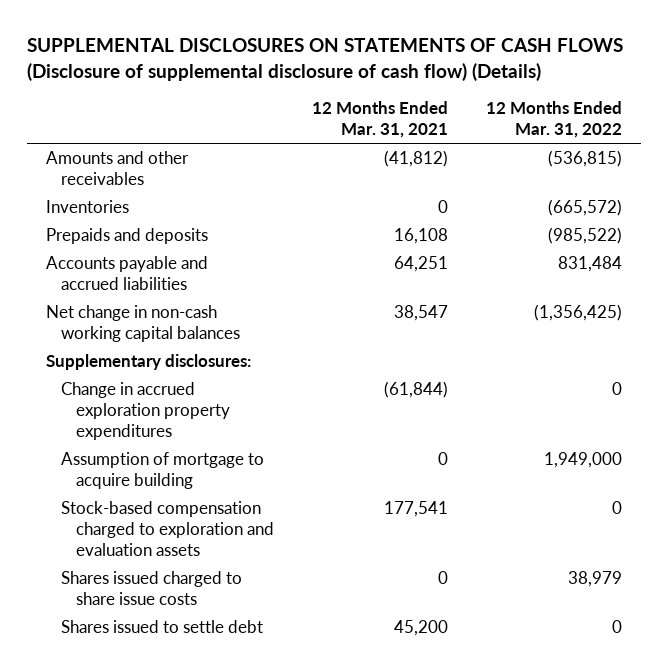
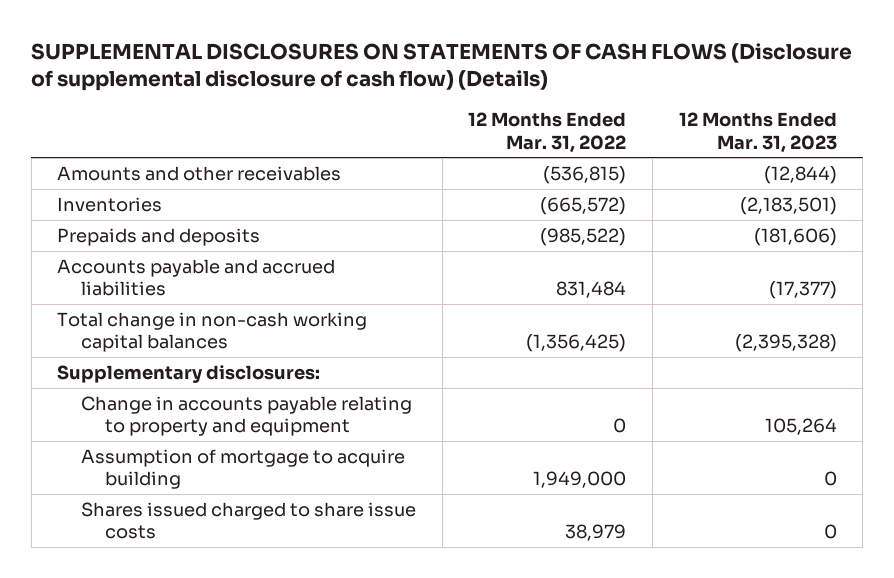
- | 12 Months Ended Mar. 31, 2021 | 12 Months Ended Mar. 31, 2022
+ | 12 Months Ended Mar. 31, 2022 | 12 Months Ended Mar. 31, 2023
- Net change in non-cash working capital balances | 38,547 | (1,356,425)
+ Total change in non-cash working capital balances | (1,356,425) | (2,395,328)
- Change in accrued exploration property expenditures | (61,844) | 0
+ Change in accounts payable relating to property and equipment | 0 | 105,264
- Stock-based compensation charged to exploration and evaluation assets | 177,541 | 0
- Shares issued to settle debt | 45,200 | 0

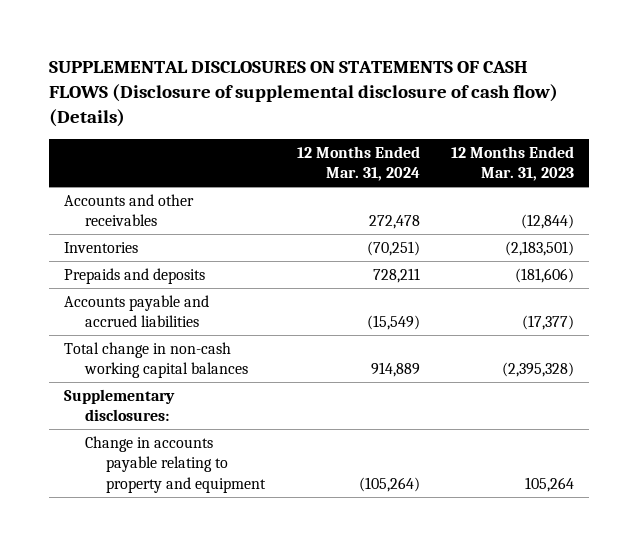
- | 12 Months Ended Mar. 31, 2022 | 12 Months Ended Mar. 31, 2023
+ | 12 Months Ended Mar. 31, 2024 | 12 Months Ended Mar. 31, 2023
- Amounts and other receivables | (536,815) | (12,844)
+ Accounts and other receivables | 272,478 | (12,844)
- Assumption of mortgage to acquire building | 1,949,000 | 0
- Shares issued charged to share issue costs | 38,979 | 0

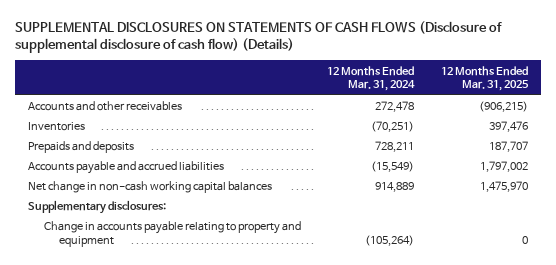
- | 12 Months Ended Mar. 31, 2024 | 12 Months Ended Mar. 31, 2023
+ | 12 Months Ended Mar. 31, 2024 | 12 Months Ended Mar. 31, 2025
- Total change in non-cash working capital balances | 914,889 | (2,395,328)
+ Net change in non-cash working capital balances | 914,889 | 1,475,970

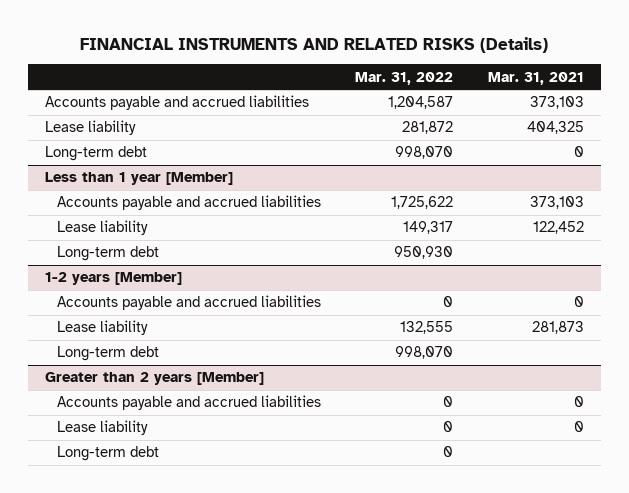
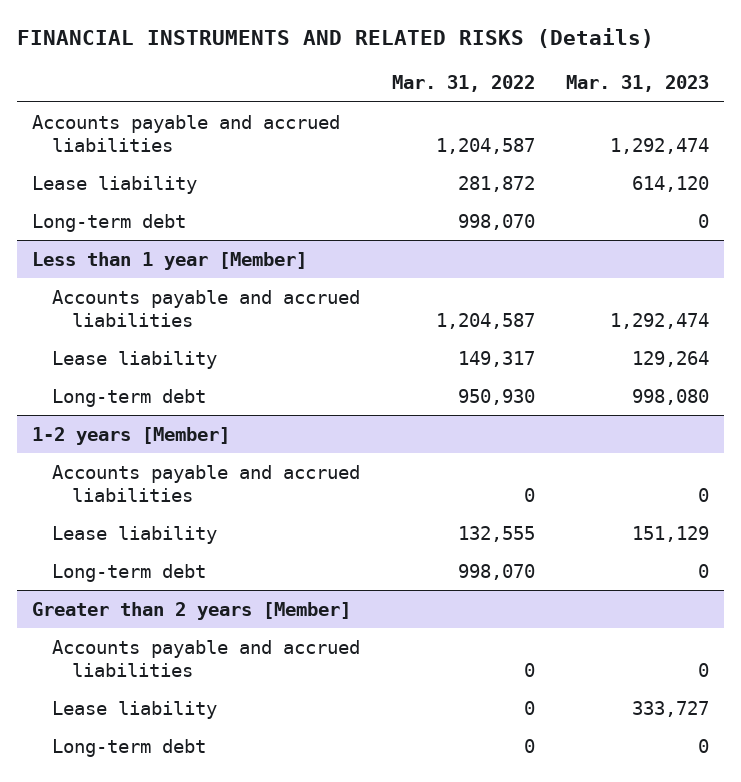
- | Mar. 31, 2022 | Mar. 31, 2021
+ | Mar. 31, 2022 | Mar. 31, 2023
@ Less than 1 year [Member]
- Accounts payable and accrued liabilities | 1,725,622 | 373,103
+ Accounts payable and accrued liabilities | 1,204,587 | 1,292,474

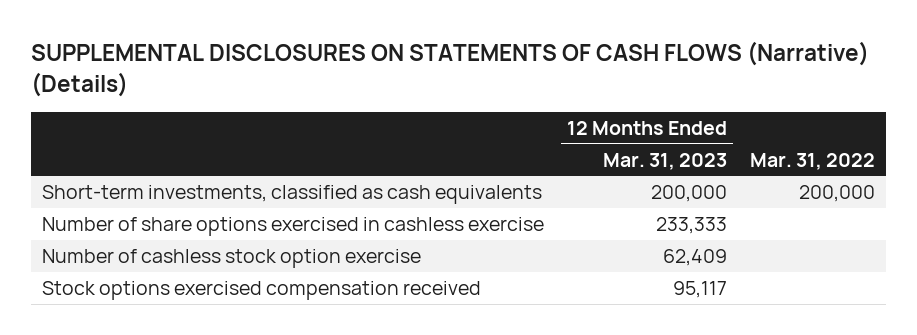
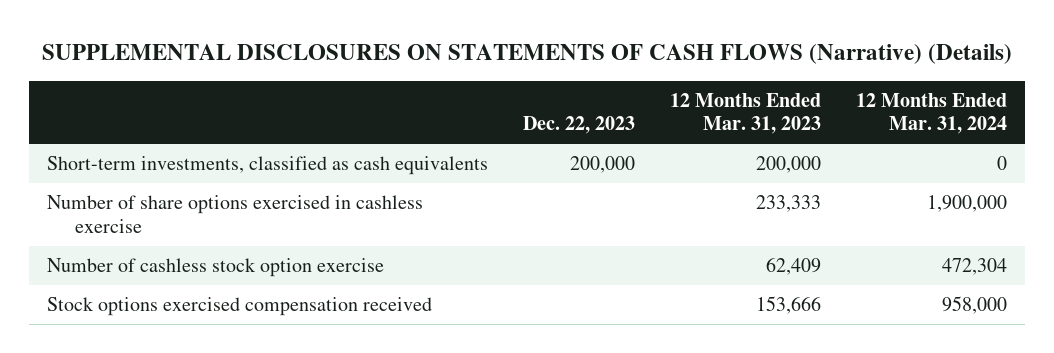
- | 12 Months Ended Mar. 31, 2023 | Mar. 31, 2022
+ | Dec. 22, 2023 | 12 Months Ended Mar. 31, 2023 | 12 Months Ended Mar. 31, 2024
- Stock options exercised compensation received | 95,117 |
+ Stock options exercised compensation received | | 153,666 | 958,000

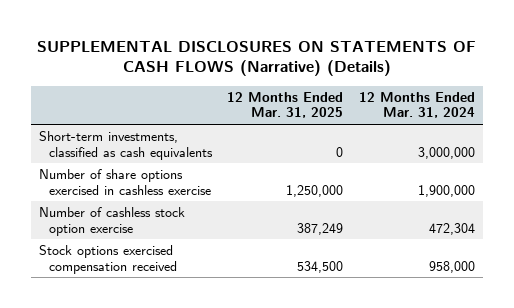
- | Dec. 22, 2023 | 12 Months Ended Mar. 31, 2023 | 12 Months Ended Mar. 31, 2024
+ | 12 Months Ended Mar. 31, 2025 | 12 Months Ended Mar. 31, 2024
- Short-term investments, classified as cash equivalents | 200,000 | 200,000 | 0
+ Short-term investments, classified as cash equivalents | 0 | 3,000,000

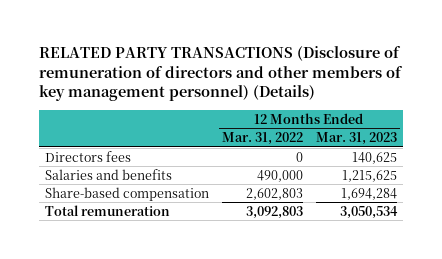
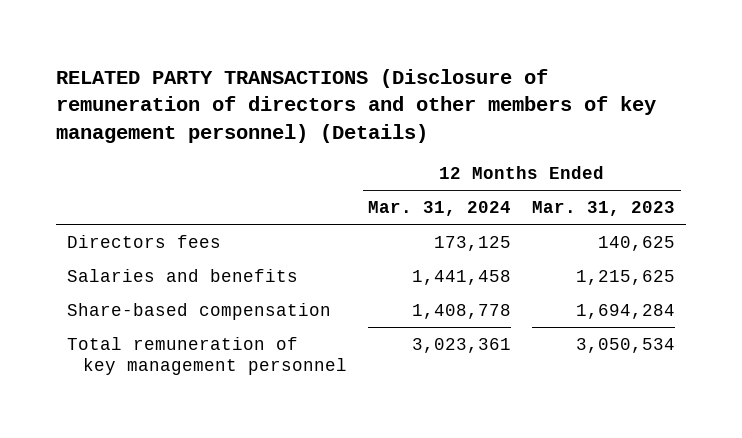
- | 12 Months Ended Mar. 31, 2022 | 12 Months Ended Mar. 31, 2023
+ | 12 Months Ended Mar. 31, 2024 | 12 Months Ended Mar. 31, 2023
- Total remuneration | 3,092,803 | 3,050,534
+ Total remuneration of key management personnel | 3,023,361 | 3,050,534

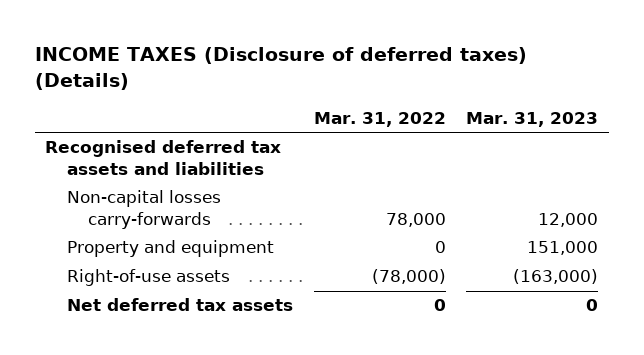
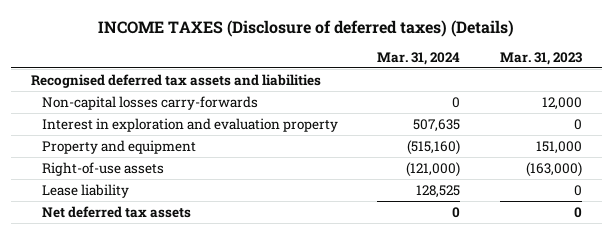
- | Mar. 31, 2022 | Mar. 31, 2023
+ | Mar. 31, 2024 | Mar. 31, 2023
+ Interest in exploration and evaluation property | 507,635 | 0
+ Lease liability | 128,525 | 0

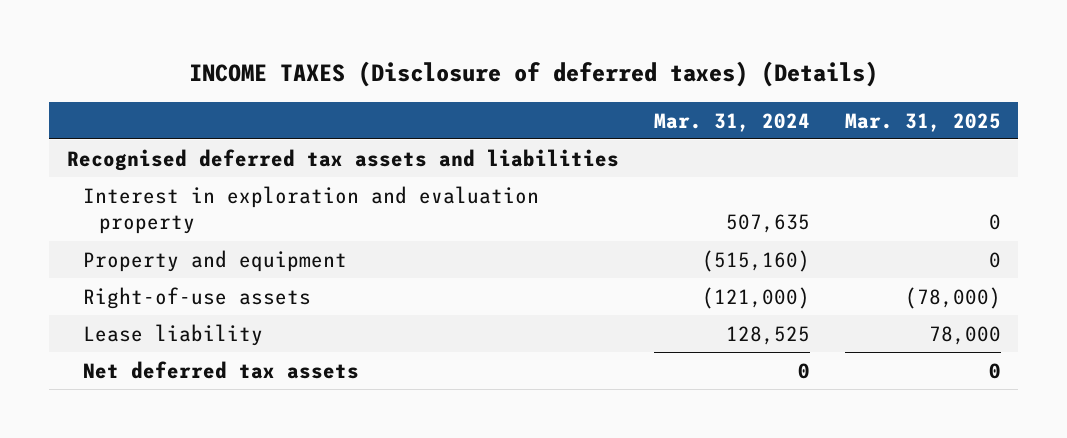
- | Mar. 31, 2024 | Mar. 31, 2023
+ | Mar. 31, 2024 | Mar. 31, 2025
- Non-capital losses carry-forwards | 0 | 12,000

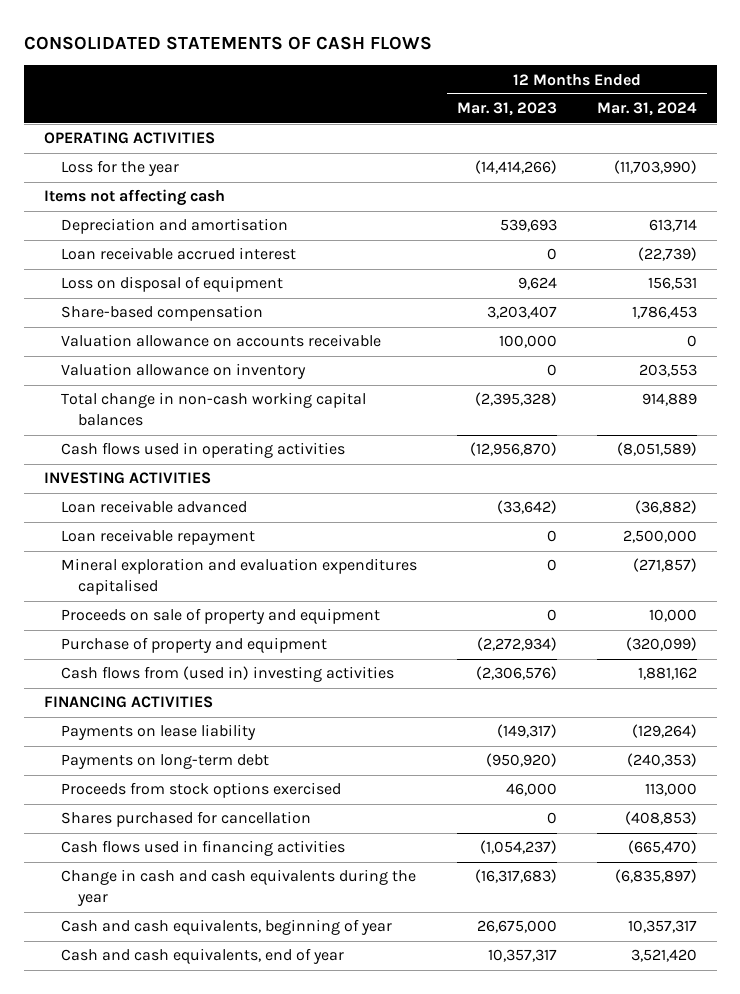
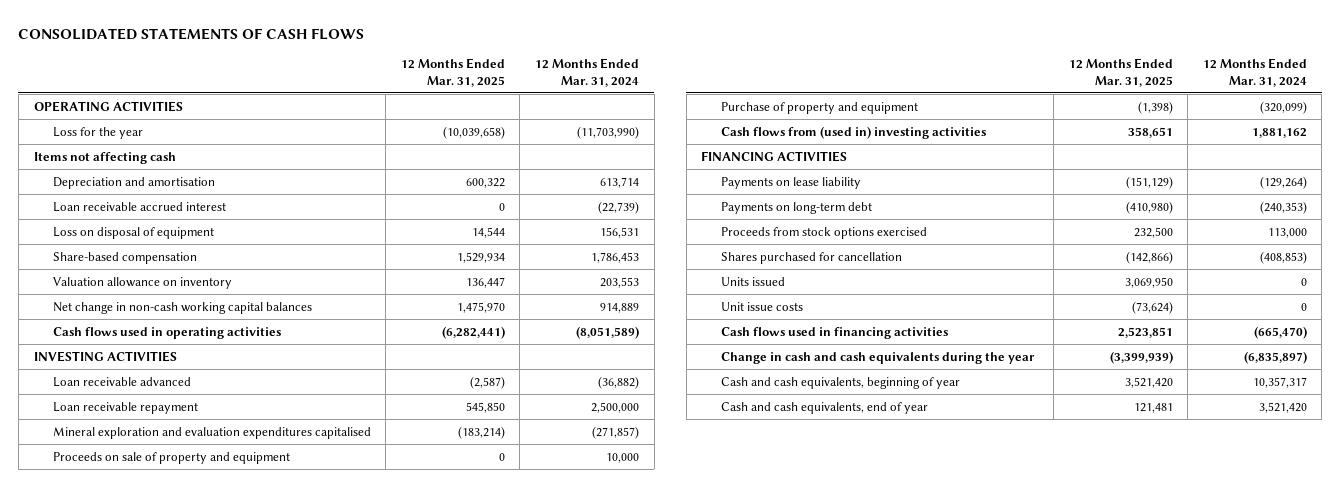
- | 12 Months Ended Mar. 31, 2023 | 12 Months Ended Mar. 31, 2024
+ | 12 Months Ended Mar. 31, 2025 | 12 Months Ended Mar. 31, 2024
- Valuation allowance on accounts receivable | 100,000 | 0
- Total change in non-cash working capital balances | (2,395,328) | 914,889
+ Net change in non-cash working capital balances | 1,475,970 | 914,889
+ Units issued | 3,069,950 | 0
+ Unit issue costs | (73,624) | 0

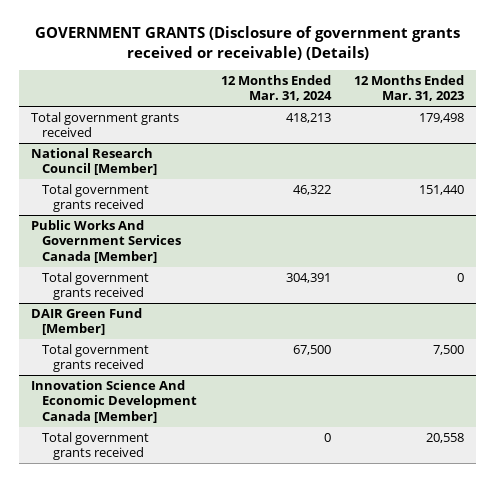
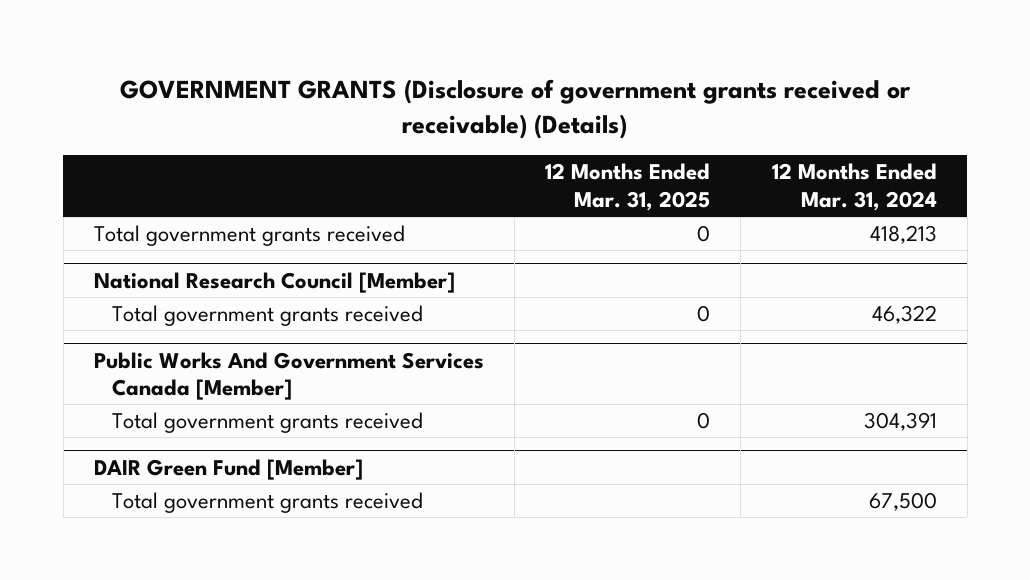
- | 12 Months Ended Mar. 31, 2024 | 12 Months Ended Mar. 31, 2023
+ | 12 Months Ended Mar. 31, 2025 | 12 Months Ended Mar. 31, 2024
- Innovation Science And Economic Development Canada [Member]
- Total government grants received | 0 | 20,558

